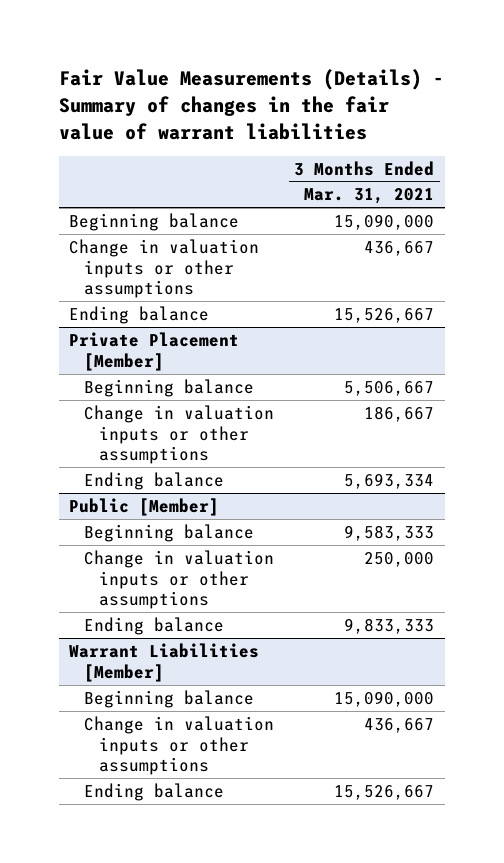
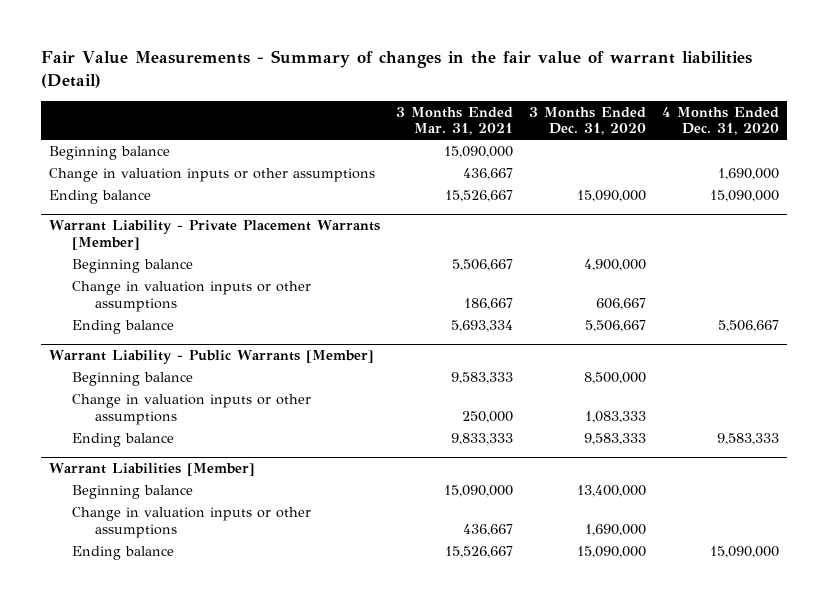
- Fair Value Measurements (Details) - Summary of changes in the fair value of warrant liabilities
+ Fair Value Measurements - Summary of changes in the fair value of warrant liabilities (Detail)
- | 3 Months Ended Mar. 31, 2021
+ | 3 Months Ended Mar. 31, 2021 | 3 Months Ended Dec. 31, 2020 | 4 Months Ended Dec. 31, 2020
- Private Placement [Member]
+ Warrant Liability - Private Placement Warrants [Member]
- Public [Member]
+ Warrant Liability - Public Warrants [Member]

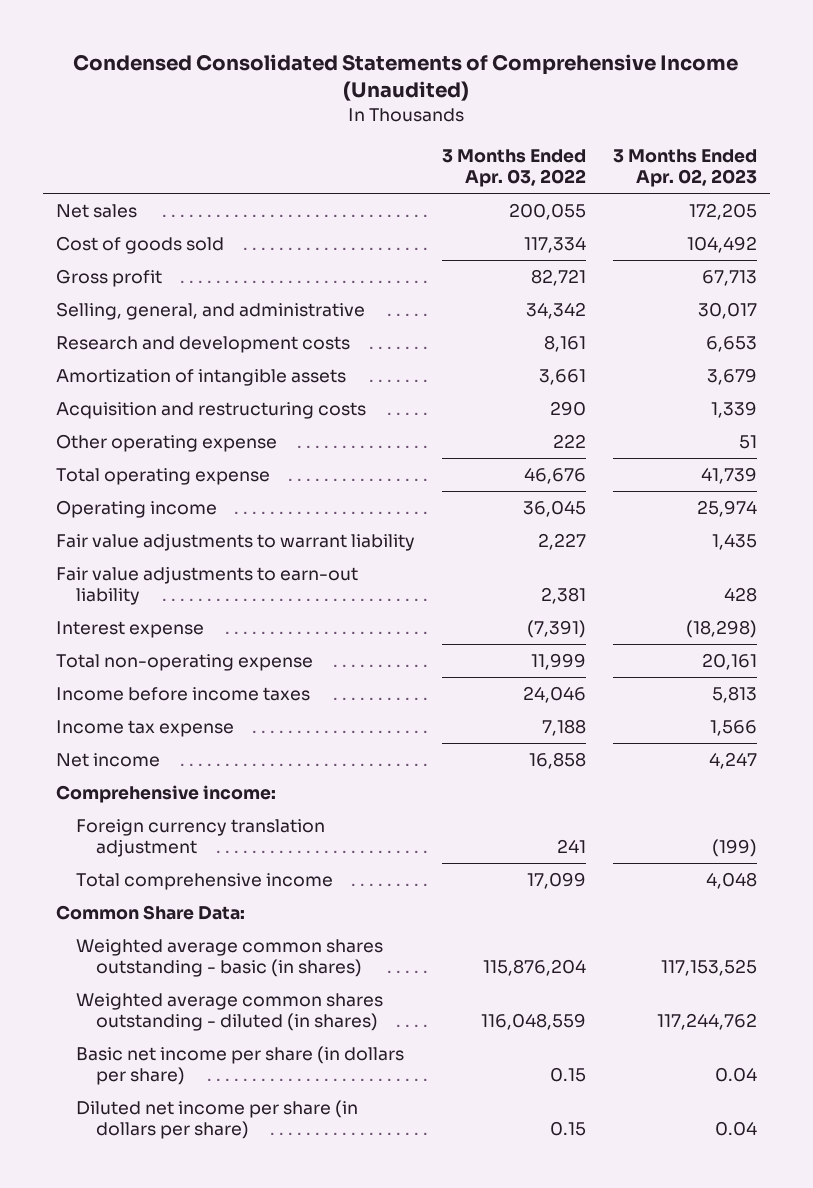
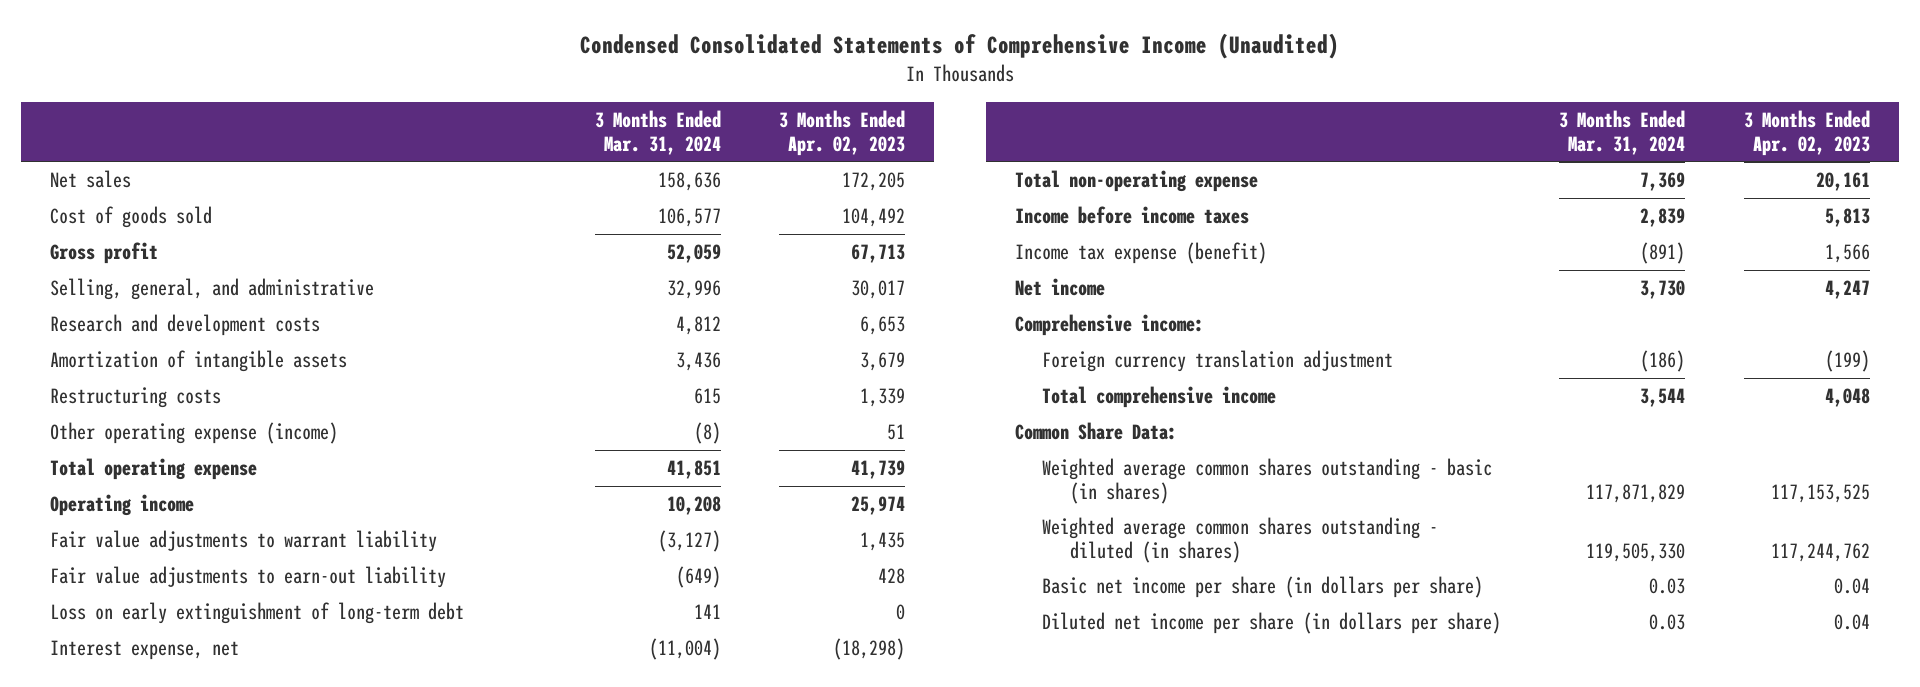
- | 3 Months Ended Apr. 03, 2022 | 3 Months Ended Apr. 02, 2023
+ | 3 Months Ended Mar. 31, 2024 | 3 Months Ended Apr. 02, 2023
- Acquisition and restructuring costs | 290 | 1,339
- Other operating expense | 222 | 51
+ Restructuring costs | 615 | 1,339
+ Other operating expense (income) | (8) | 51
- Interest expense | (7,391) | (18,298)
+ Loss on early extinguishment of long-term debt | 141 | 0
+ Interest expense, net | (11,004) | (18,298)
- Income tax expense | 7,188 | 1,566
+ Income tax expense (benefit) | (891) | 1,566

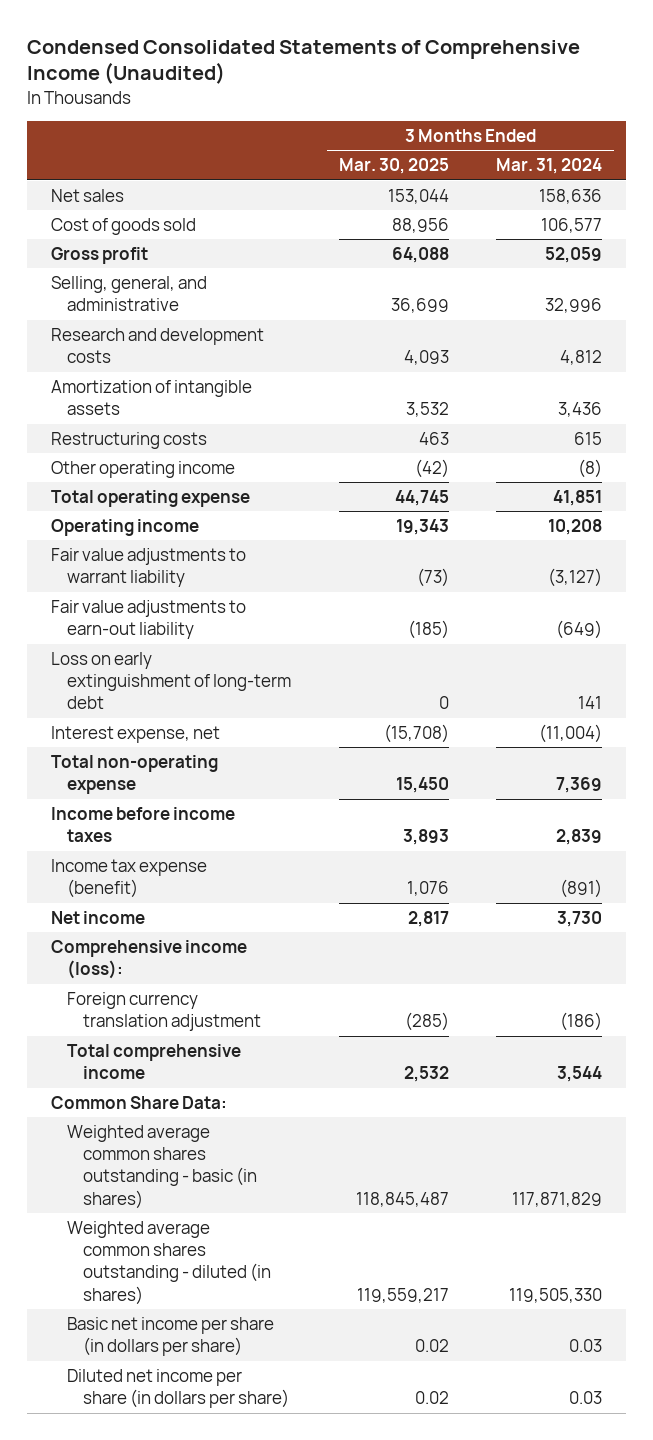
- | 3 Months Ended Mar. 31, 2024 | 3 Months Ended Apr. 02, 2023
+ | 3 Months Ended Mar. 30, 2025 | 3 Months Ended Mar. 31, 2024
- Other operating expense (income) | (8) | 51
+ Other operating income | (42) | (8)
- Comprehensive income:
+ Comprehensive income (loss):

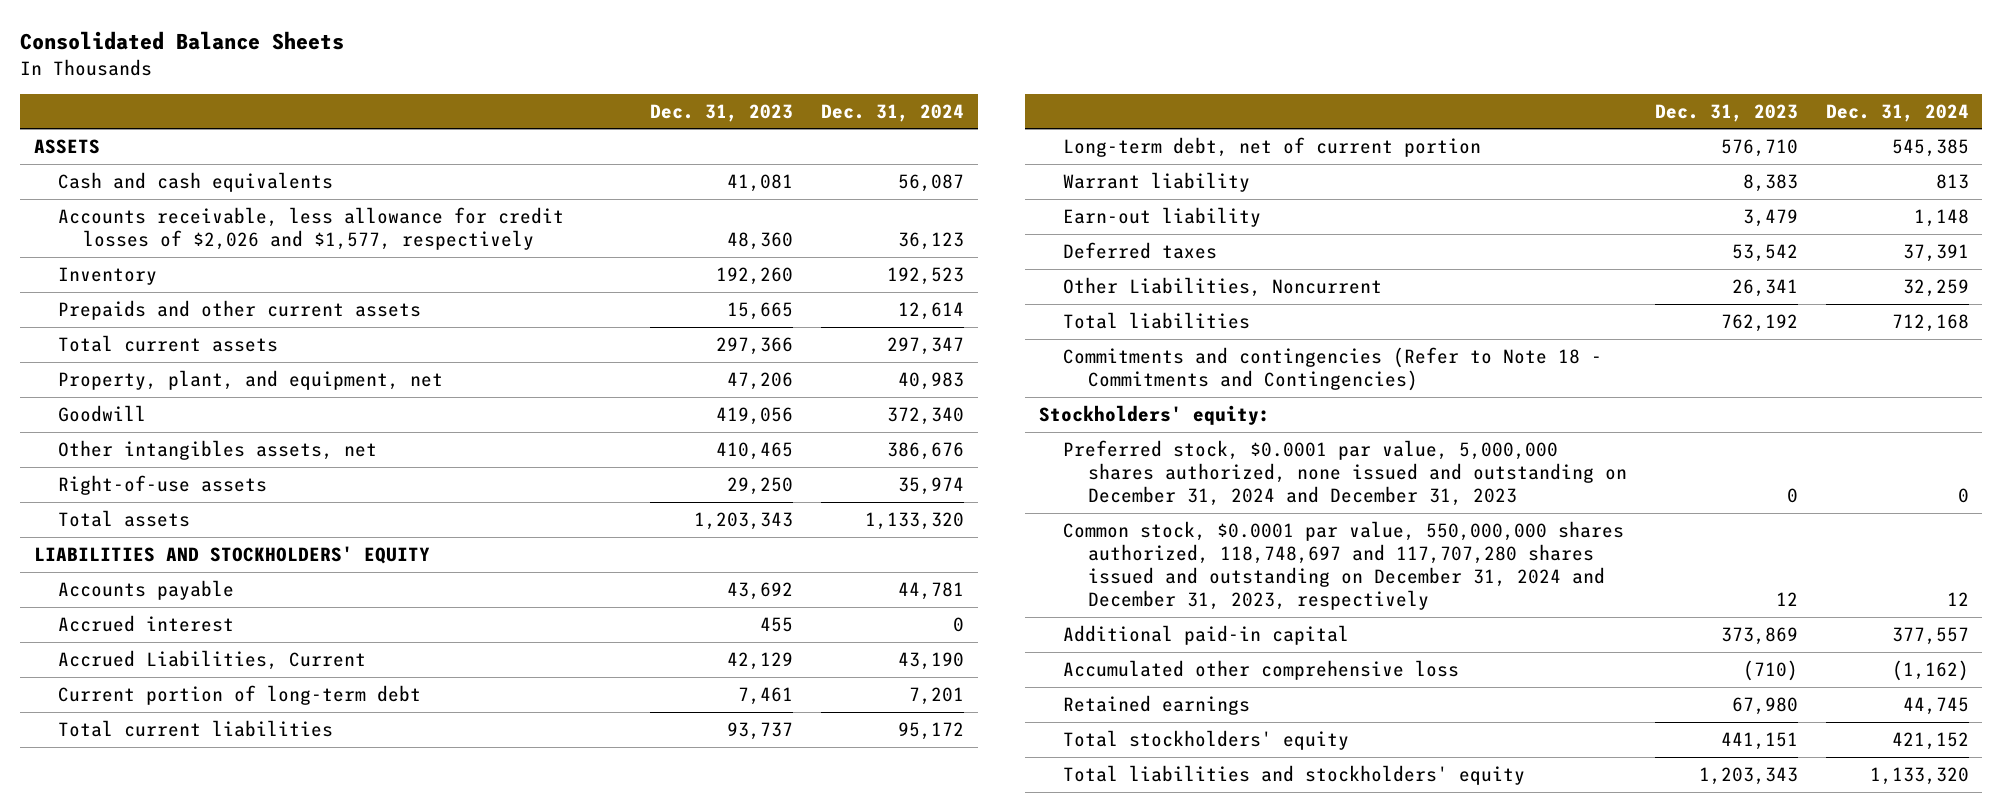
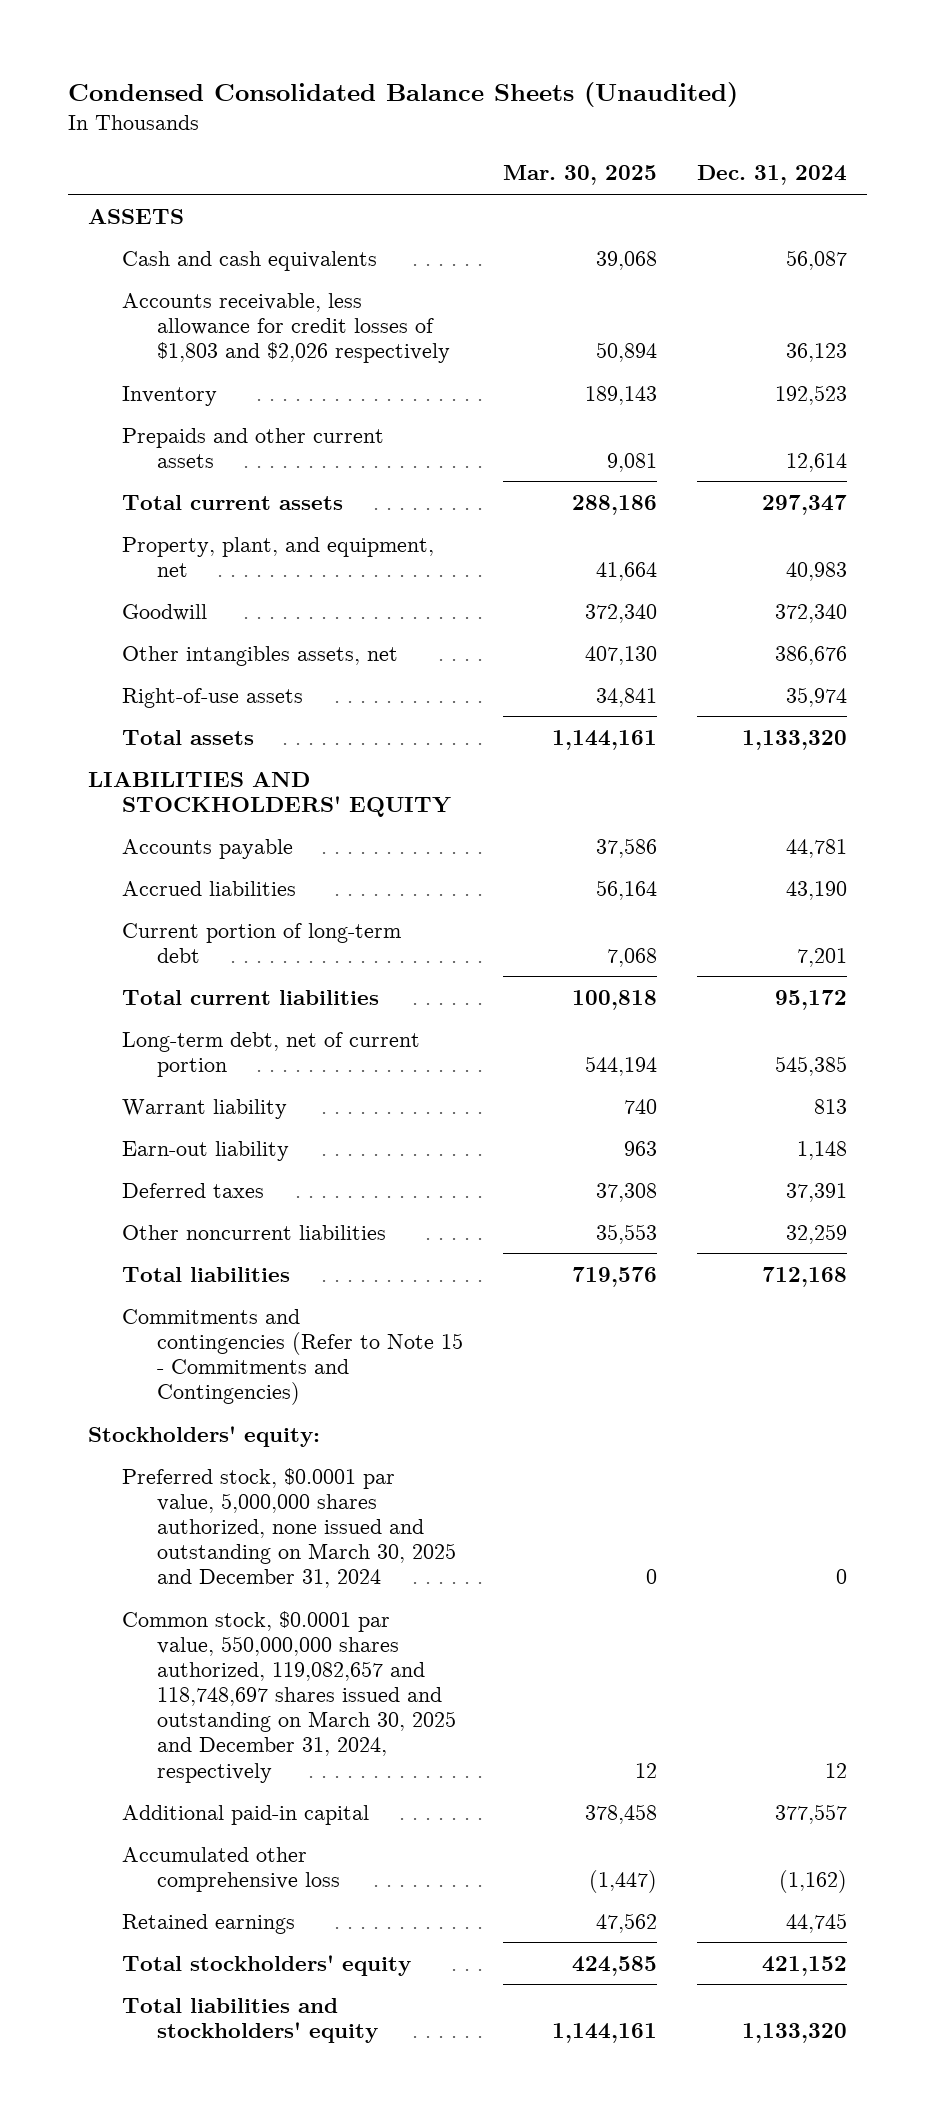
- Consolidated Balance Sheets
+ Condensed Consolidated Balance Sheets (Unaudited)
- | Dec. 31, 2023 | Dec. 31, 2024
+ | Mar. 30, 2025 | Dec. 31, 2024
- Accounts receivable, less allowance for credit losses of $2,026 and $1,577, respectively | 48,360 | 36,123
+ Accounts receivable, less allowance for credit losses of $1,803 and $2,026 respectively | 50,894 | 36,123
- Accrued interest | 455 | 0
- Accrued Liabilities, Current | 42,129 | 43,190
+ Accrued liabilities | 56,164 | 43,190
- Other Liabilities, Noncurrent | 26,341 | 32,259
+ Other noncurrent liabilities | 35,553 | 32,259
- Commitments and contingencies (Refer to Note 18 - Commitments and Contingencies)
+ Commitments and contingencies (Refer to Note 15 - Commitments and Contingencies)
- Preferred stock, $0.0001 par value, 5,000,000 shares authorized, none issued and outstanding on December 31, 2024 and December 31, 2023 | 0 | 0
- Common stock, $0.0001 par value, 550,000,000 shares authorized, 118,748,697 and 117,707,280 shares issued and outstanding on December 31, 2024 and December 31, 2023, respectively | 12 | 12
+ Preferred stock, $0.0001 par value, 5,000,000 shares authorized, none issued and outstanding on March 30, 2025 and December 31, 2024 | 0 | 0
+ Common stock, $0.0001 par value, 550,000,000 shares authorized, 119,082,657 and 118,748,697 shares issued and outstanding on March 30, 2025 and December 31, 2024, respectively | 12 | 12

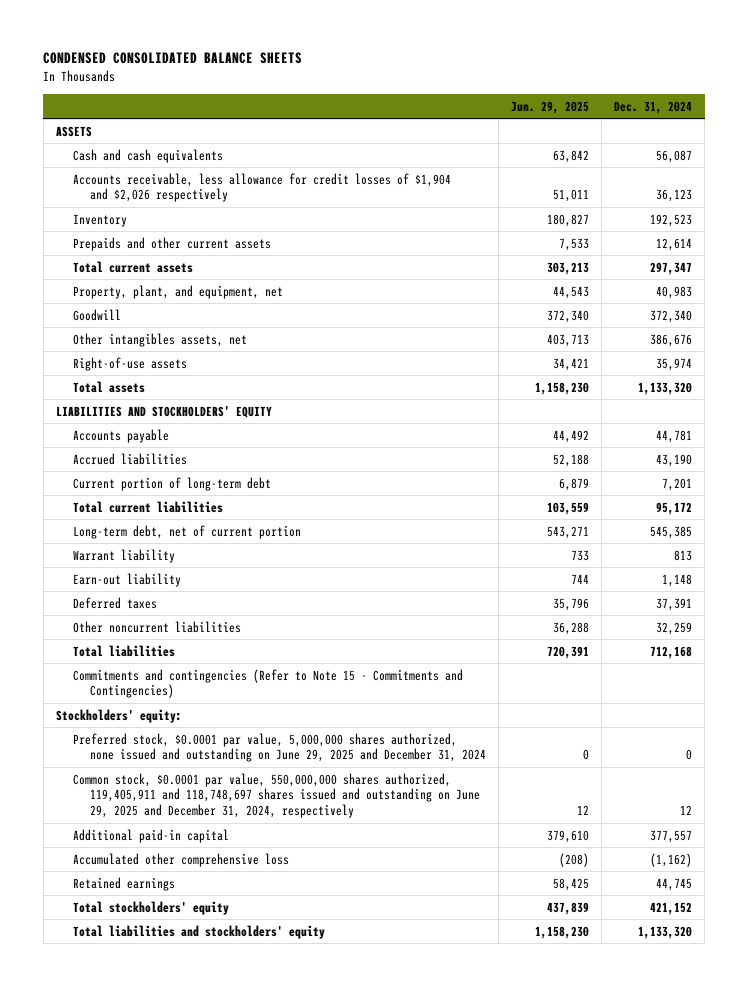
- Condensed Consolidated Balance Sheets (Unaudited)
+ CONDENSED CONSOLIDATED BALANCE SHEETS
- | Mar. 30, 2025 | Dec. 31, 2024
+ | Jun. 29, 2025 | Dec. 31, 2024
- Accounts receivable, less allowance for credit losses of $1,803 and $2,026 respectively | 50,894 | 36,123
+ Accounts receivable, less allowance for credit losses of $1,904 and $2,026 respectively | 51,011 | 36,123
- Preferred stock, $0.0001 par value, 5,000,000 shares authorized, none issued and outstanding on March 30, 2025 and December 31, 2024 | 0 | 0
- Common stock, $0.0001 par value, 550,000,000 shares authorized, 119,082,657 and 118,748,697 shares issued and outstanding on March 30, 2025 and December 31, 2024, respectively | 12 | 12
+ Preferred stock, $0.0001 par value, 5,000,000 shares authorized, none issued and outstanding on June 29, 2025 and December 31, 2024 | 0 | 0
+ Common stock, $0.0001 par value, 550,000,000 shares authorized, 119,405,911 and 118,748,697 shares issued and outstanding on June 29, 2025 and December 31, 2024, respectively | 12 | 12

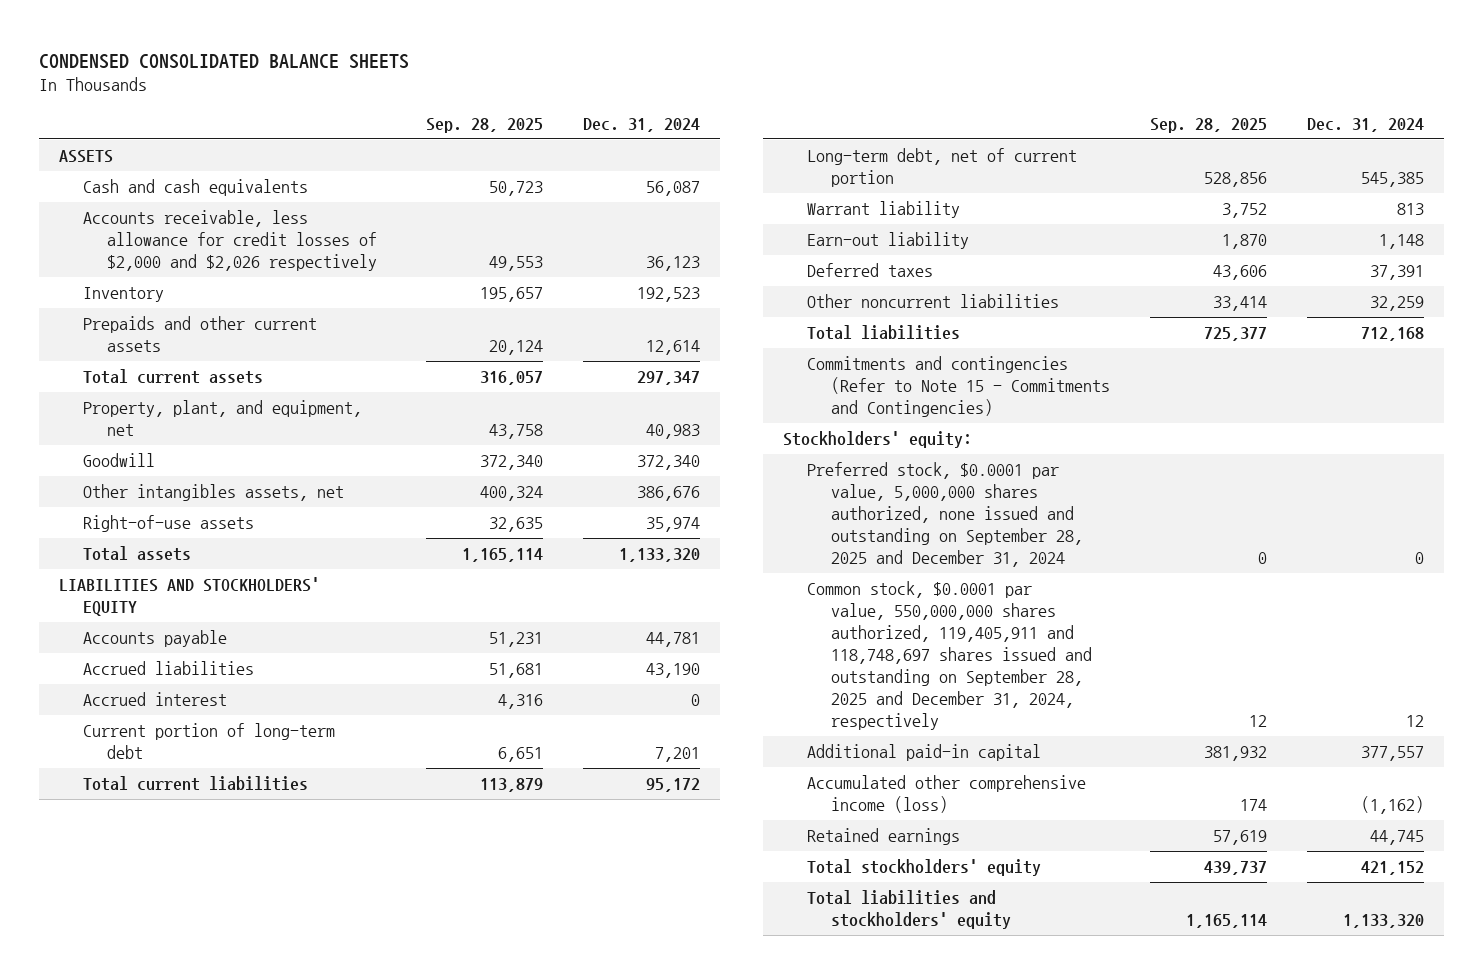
- | Jun. 29, 2025 | Dec. 31, 2024
+ | Sep. 28, 2025 | Dec. 31, 2024
- Accounts receivable, less allowance for credit losses of $1,904 and $2,026 respectively | 51,011 | 36,123
+ Accounts receivable, less allowance for credit losses of $2,000 and $2,026 respectively | 49,553 | 36,123
+ Accrued interest | 4,316 | 0
- Preferred stock, $0.0001 par value, 5,000,000 shares authorized, none issued and outstanding on June 29, 2025 and December 31, 2024 | 0 | 0
- Common stock, $0.0001 par value, 550,000,000 shares authorized, 119,405,911 and 118,748,697 shares issued and outstanding on June 29, 2025 and December 31, 2024, respectively | 12 | 12
+ Preferred stock, $0.0001 par value, 5,000,000 shares authorized, none issued and outstanding on September 28, 2025 and December 31, 2024 | 0 | 0
+ Common stock, $0.0001 par value, 550,000,000 shares authorized, 119,405,911 and 118,748,697 shares issued and outstanding on September 28, 2025 and December 31, 2024, respectively | 12 | 12
- Accumulated other comprehensive loss | (208) | (1,162)
+ Accumulated other comprehensive income (loss) | 174 | (1,162)

